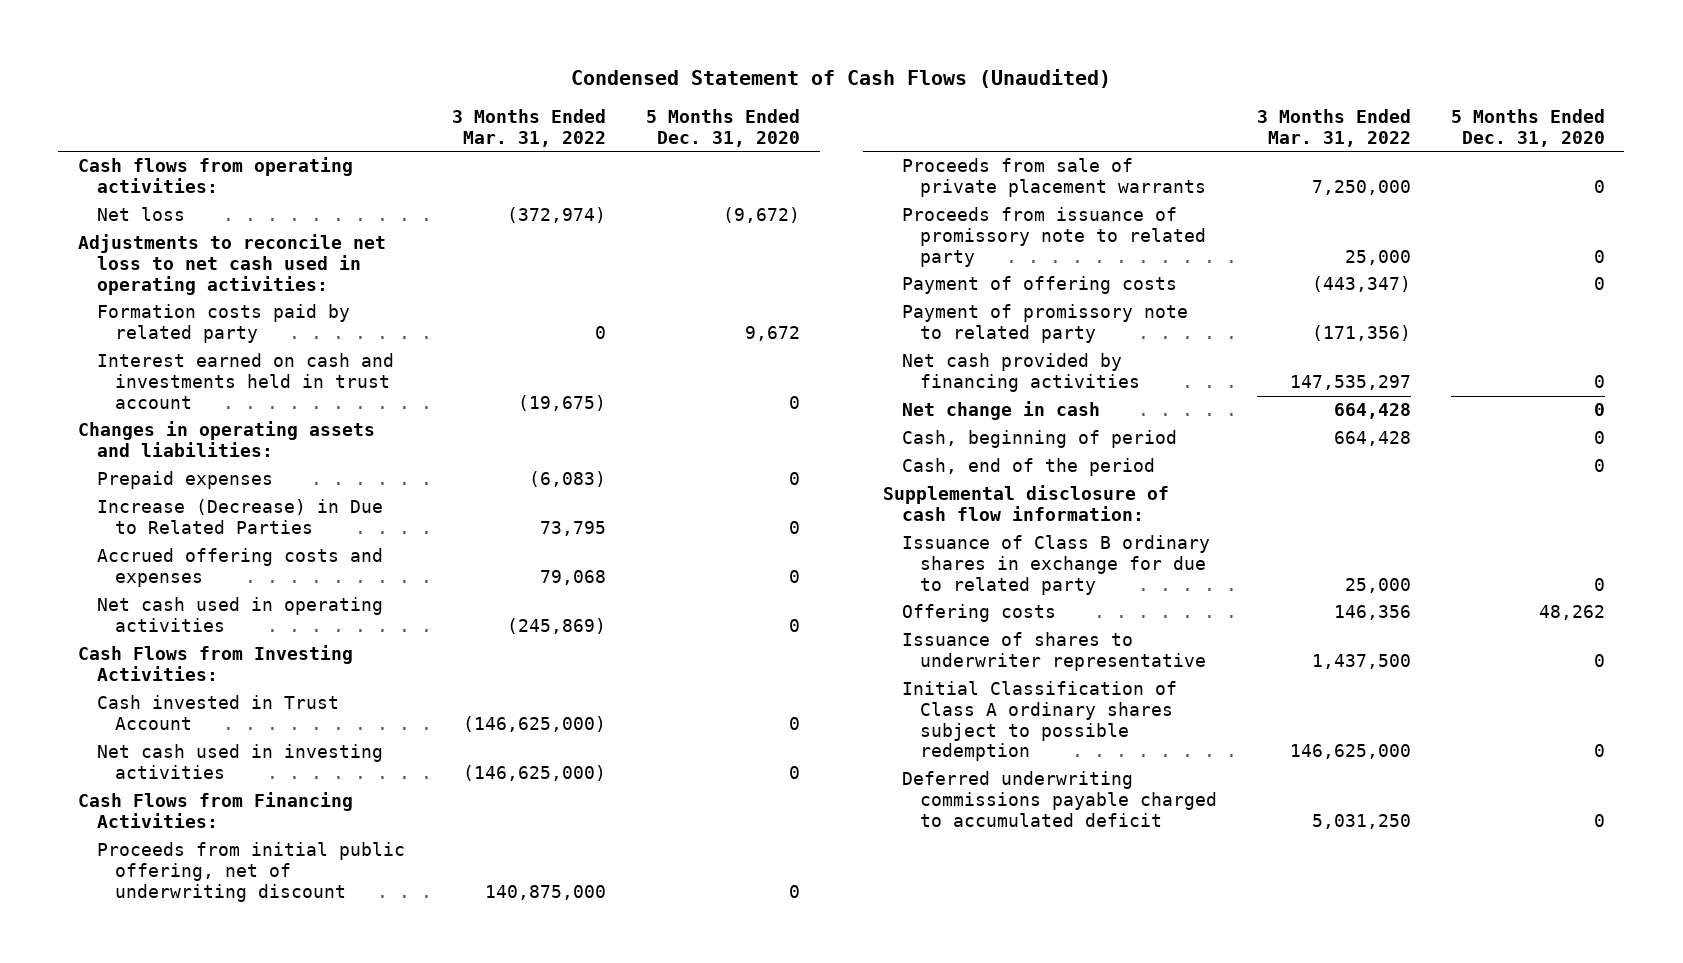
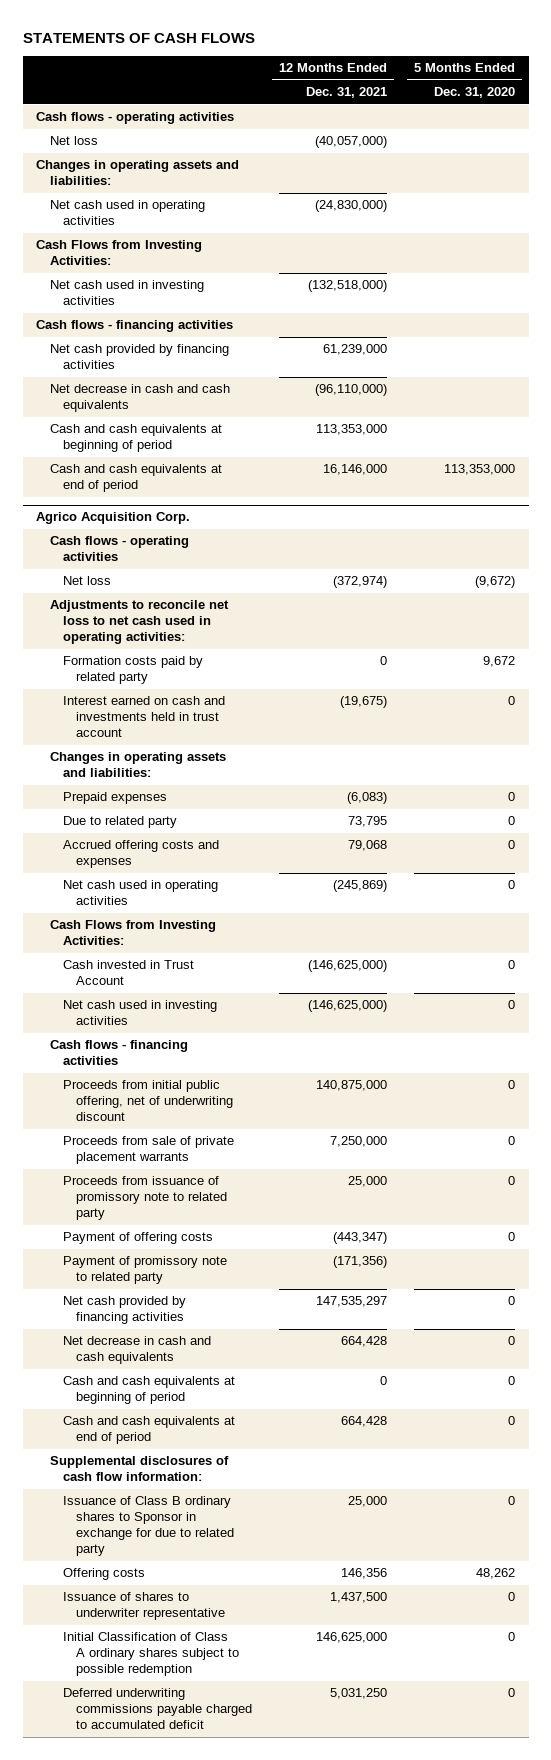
- Condensed Statement of Cash Flows (Unaudited)
+ STATEMENTS OF CASH FLOWS
- | 3 Months Ended Mar. 31, 2022 | 5 Months Ended Dec. 31, 2020
+ | 12 Months Ended Dec. 31, 2021 | 5 Months Ended Dec. 31, 2020
- Cash flows from operating activities:
+ Cash flows - operating activities
+ Net loss | (40,057,000) |
+ Changes in operating assets and liabilities:
+ Net cash used in operating activities | (24,830,000) |
+ Cash Flows from Investing Activities:
+ Net cash used in investing activities | (132,518,000) |
+ Cash flows - financing activities
+ Net cash provided by financing activities | 61,239,000 |
+ Net decrease in cash and cash equivalents | (96,110,000) |
+ Cash and cash equivalents at beginning of period | 113,353,000 |
+ Cash and cash equivalents at end of period | 16,146,000 | 113,353,000
+ Agrico Acquisition Corp.
+ Cash flows - operating activities
- Increase (Decrease) in Due to Related Parties | 73,795 | 0
+ Due to related party | 73,795 | 0
- Cash Flows from Financing Activities:
+ Cash flows - financing activities
- Net change in cash | 664,428 | 0
- Cash, beginning of period | 664,428 | 0
- Cash, end of the period | | 0
- Supplemental disclosure of cash flow information:
- Issuance of Class B ordinary shares in exchange for due to related party | 25,000 | 0
+ Net decrease in cash and cash equivalents | 664,428 | 0
+ Cash and cash equivalents at beginning of period | 0 | 0
+ Cash and cash equivalents at end of period | 664,428 | 0
+ Supplemental disclosures of cash flow information:
+ Issuance of Class B ordinary shares to Sponsor in exchange for due to related party | 25,000 | 0

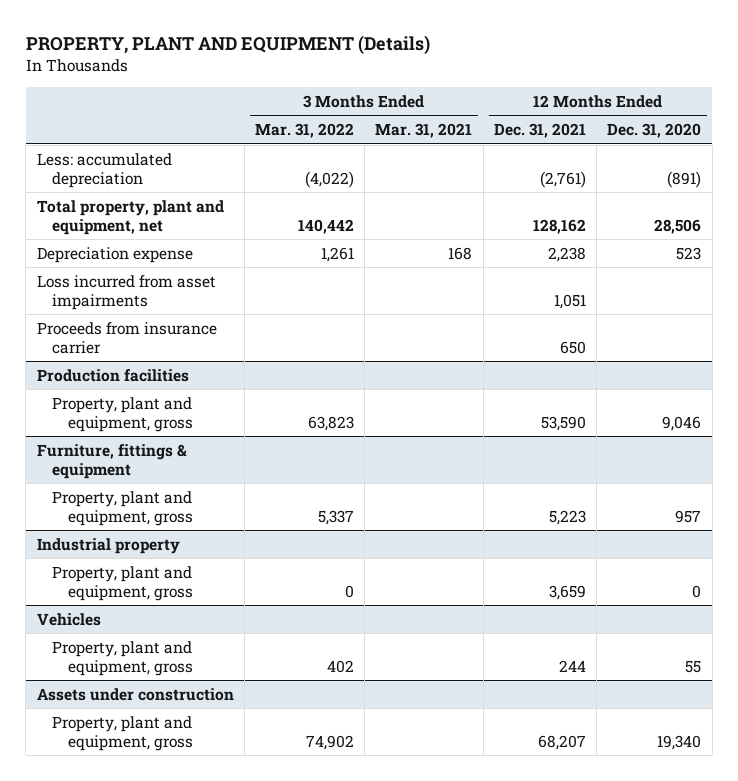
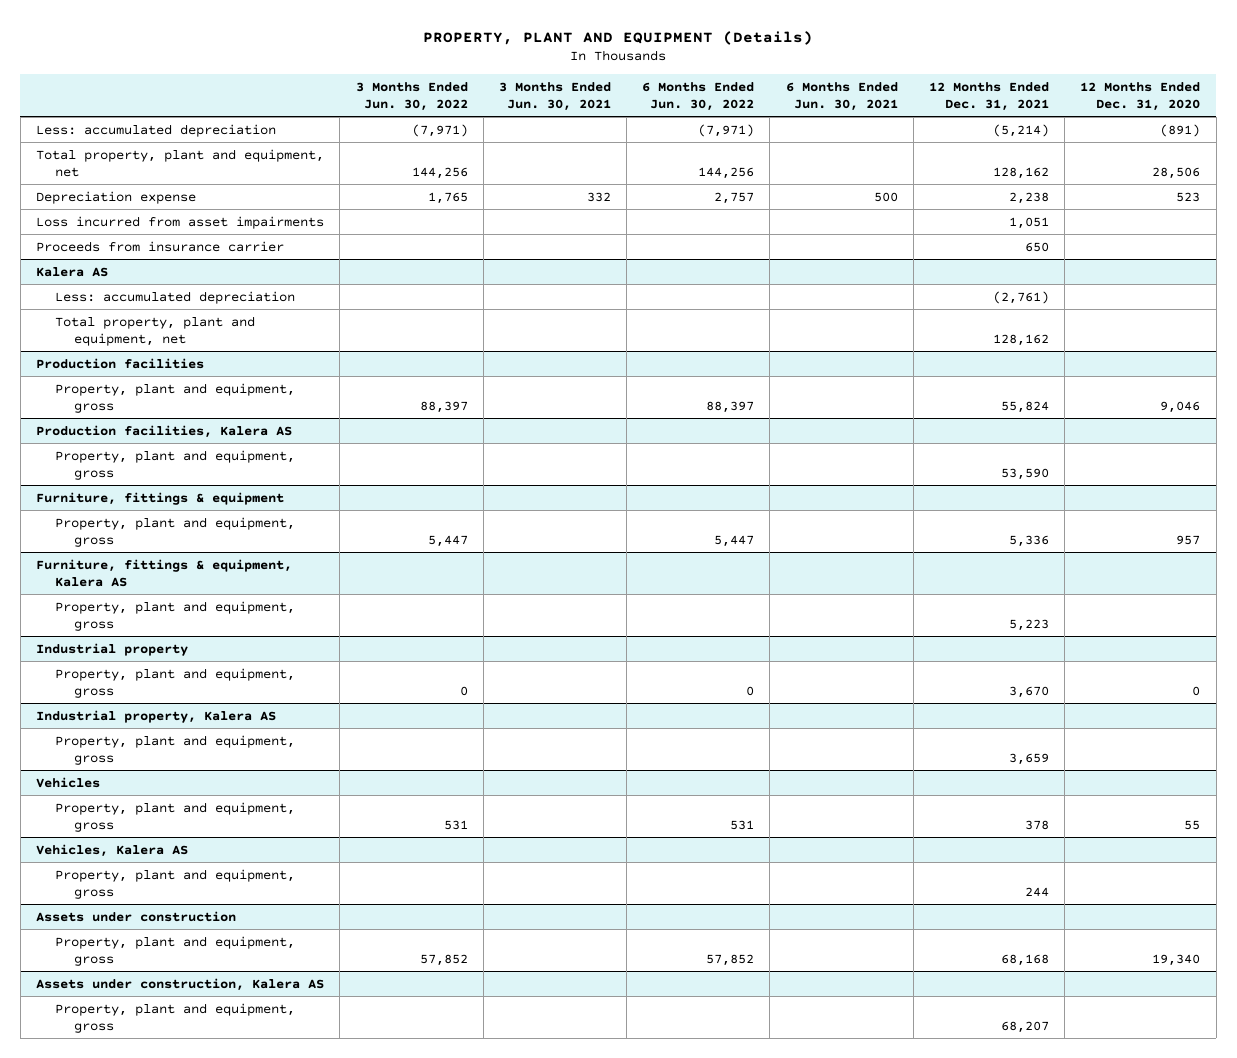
- | 3 Months Ended Mar. 31, 2022 | 3 Months Ended Mar. 31, 2021 | 12 Months Ended Dec. 31, 2021 | 12 Months Ended Dec. 31, 2020
+ | 3 Months Ended Jun. 30, 2022 | 3 Months Ended Jun. 30, 2021 | 6 Months Ended Jun. 30, 2022 | 6 Months Ended Jun. 30, 2021 | 12 Months Ended Dec. 31, 2021 | 12 Months Ended Dec. 31, 2020
- Less: accumulated depreciation | (4,022) | | (2,761) | (891)
+ Less: accumulated depreciation | (7,971) | | (7,971) | | (5,214) | (891)
+ Kalera AS
+ Less: accumulated depreciation | | | | | (2,761) |
+ Total property, plant and equipment, net | | | | | 128,162 |
@ Production facilities
- Property, plant and equipment, gross | 63,823 | | 53,590 | 9,046
+ Property, plant and equipment, gross | 88,397 | | 88,397 | | 55,824 | 9,046
+ Production facilities, Kalera AS
+ Property, plant and equipment, gross | | | | | 53,590 |
@ Furniture, fittings & equipment
- Property, plant and equipment, gross | 5,337 | | 5,223 | 957
+ Property, plant and equipment, gross | 5,447 | | 5,447 | | 5,336 | 957
+ Furniture, fittings & equipment, Kalera AS
+ Property, plant and equipment, gross | | | | | 5,223 |
@ Industrial property
- Property, plant and equipment, gross | 0 | | 3,659 | 0
+ Property, plant and equipment, gross | 0 | | 0 | | 3,670 | 0
+ Industrial property, Kalera AS
+ Property, plant and equipment, gross | | | | | 3,659 |
@ Vehicles
- Property, plant and equipment, gross | 402 | | 244 | 55
+ Property, plant and equipment, gross | 531 | | 531 | | 378 | 55
+ Vehicles, Kalera AS
+ Property, plant and equipment, gross | | | | | 244 |
@ Assets under construction
- Property, plant and equipment, gross | 74,902 | | 68,207 | 19,340
+ Property, plant and equipment, gross | 57,852 | | 57,852 | | 68,168 | 19,340
+ Assets under construction, Kalera AS
+ Property, plant and equipment, gross | | | | | 68,207 |

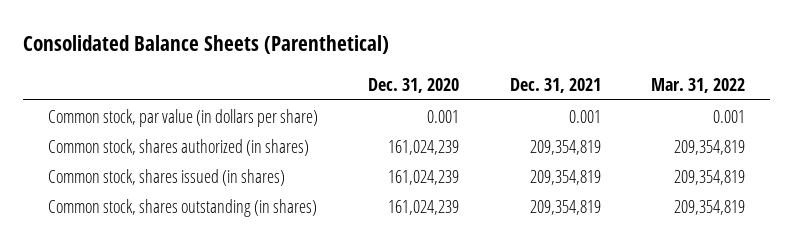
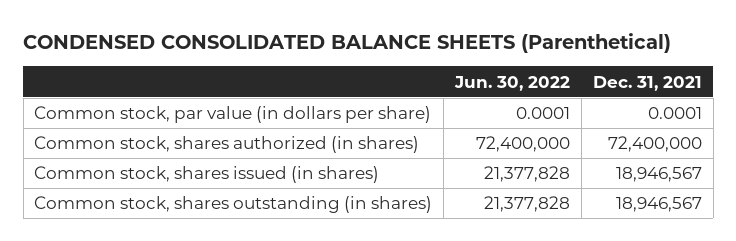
- Consolidated Balance Sheets (Parenthetical)
+ CONDENSED CONSOLIDATED BALANCE SHEETS (Parenthetical)
- | Dec. 31, 2020 | Dec. 31, 2021 | Mar. 31, 2022
+ | Jun. 30, 2022 | Dec. 31, 2021
- Common stock, par value (in dollars per share) | 0.001 | 0.001 | 0.001
- Common stock, shares authorized (in shares) | 161,024,239 | 209,354,819 | 209,354,819
- Common stock, shares issued (in shares) | 161,024,239 | 209,354,819 | 209,354,819
- Common stock, shares outstanding (in shares) | 161,024,239 | 209,354,819 | 209,354,819
+ Common stock, par value (in dollars per share) | 0.0001 | 0.0001
+ Common stock, shares authorized (in shares) | 72,400,000 | 72,400,000
+ Common stock, shares issued (in shares) | 21,377,828 | 18,946,567
+ Common stock, shares outstanding (in shares) | 21,377,828 | 18,946,567

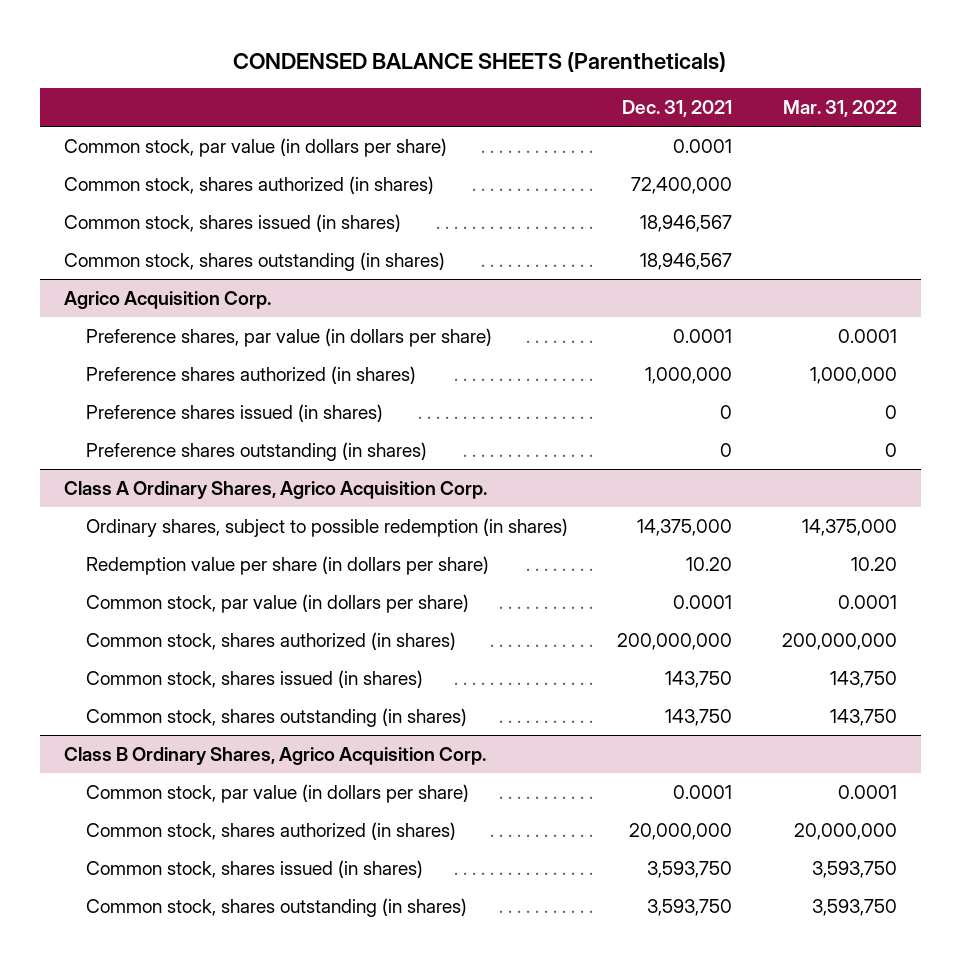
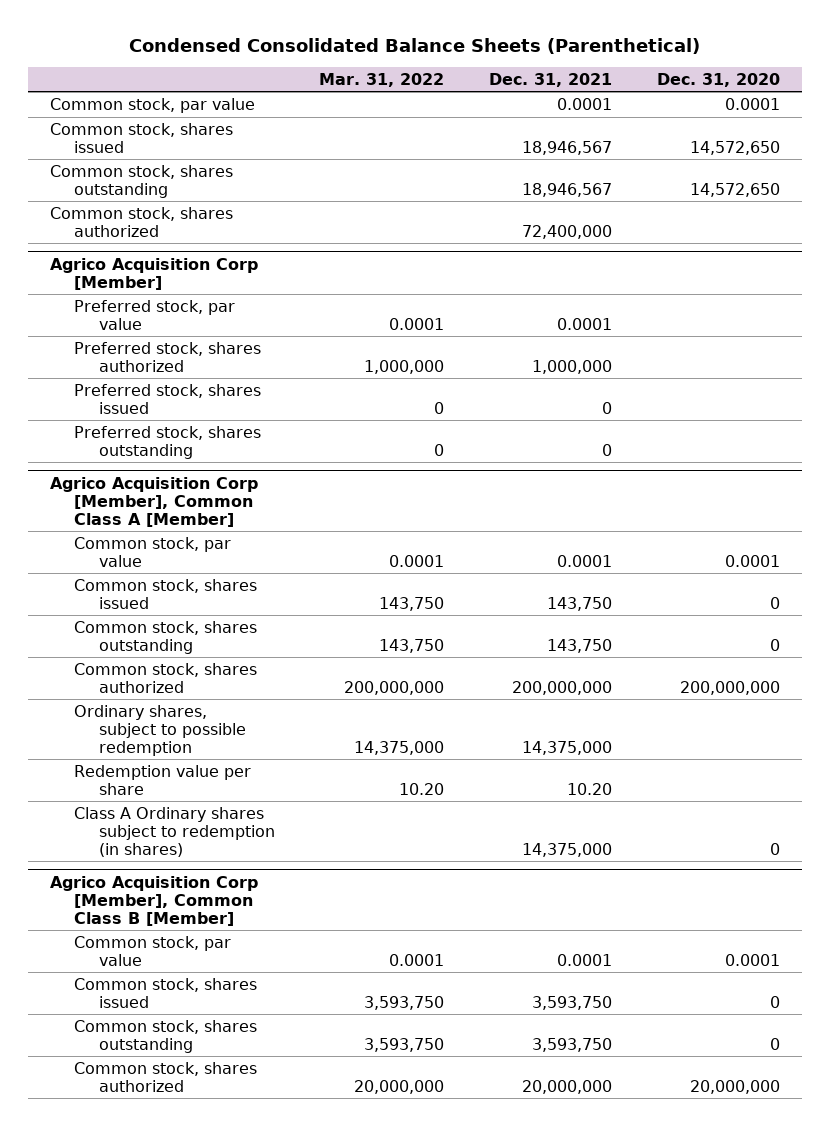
- CONDENSED BALANCE SHEETS (Parentheticals)
+ Condensed Consolidated Balance Sheets (Parenthetical)
- | Dec. 31, 2021 | Mar. 31, 2022
+ | Mar. 31, 2022 | Dec. 31, 2021 | Dec. 31, 2020
- Common stock, par value (in dollars per share) | 0.0001 |
- Common stock, shares authorized (in shares) | 72,400,000 |
- Common stock, shares issued (in shares) | 18,946,567 |
- Common stock, shares outstanding (in shares) | 18,946,567 |
- Agrico Acquisition Corp.
- Preference shares, par value (in dollars per share) | 0.0001 | 0.0001
- Preference shares authorized (in shares) | 1,000,000 | 1,000,000
- Preference shares issued (in shares) | 0 | 0
- Preference shares outstanding (in shares) | 0 | 0
- Class A Ordinary Shares, Agrico Acquisition Corp.
- Ordinary shares, subject to possible redemption (in shares) | 14,375,000 | 14,375,000
- Redemption value per share (in dollars per share) | 10.20 | 10.20
- Common stock, par value (in dollars per share) | 0.0001 | 0.0001
- Common stock, shares authorized (in shares) | 200,000,000 | 200,000,000
- Common stock, shares issued (in shares) | 143,750 | 143,750
- Common stock, shares outstanding (in shares) | 143,750 | 143,750
- Class B Ordinary Shares, Agrico Acquisition Corp.
- Common stock, par value (in dollars per share) | 0.0001 | 0.0001
- Common stock, shares authorized (in shares) | 20,000,000 | 20,000,000
- Common stock, shares issued (in shares) | 3,593,750 | 3,593,750
- Common stock, shares outstanding (in shares) | 3,593,750 | 3,593,750
+ Common stock, par value | | 0.0001 | 0.0001
+ Common stock, shares issued | | 18,946,567 | 14,572,650
+ Common stock, shares outstanding | | 18,946,567 | 14,572,650
+ Common stock, shares authorized | | 72,400,000 |
+ Agrico Acquisition Corp [Member]
+ Preferred stock, par value | 0.0001 | 0.0001 |
+ Preferred stock, shares authorized | 1,000,000 | 1,000,000 |
+ Preferred stock, shares issued | 0 | 0 |
+ Preferred stock, shares outstanding | 0 | 0 |
+ Agrico Acquisition Corp [Member], Common Class A [Member]
+ Common stock, par value | 0.0001 | 0.0001 | 0.0001
+ Common stock, shares issued | 143,750 | 143,750 | 0
+ Common stock, shares outstanding | 143,750 | 143,750 | 0
+ Common stock, shares authorized | 200,000,000 | 200,000,000 | 200,000,000
+ Ordinary shares, subject to possible redemption | 14,375,000 | 14,375,000 |
+ Redemption value per share | 10.20 | 10.20 |
+ Class A Ordinary shares subject to redemption (in shares) | | 14,375,000 | 0
+ Agrico Acquisition Corp [Member], Common Class B [Member]
+ Common stock, par value | 0.0001 | 0.0001 | 0.0001
+ Common stock, shares issued | 3,593,750 | 3,593,750 | 0
+ Common stock, shares outstanding | 3,593,750 | 3,593,750 | 0
+ Common stock, shares authorized | 20,000,000 | 20,000,000 | 20,000,000

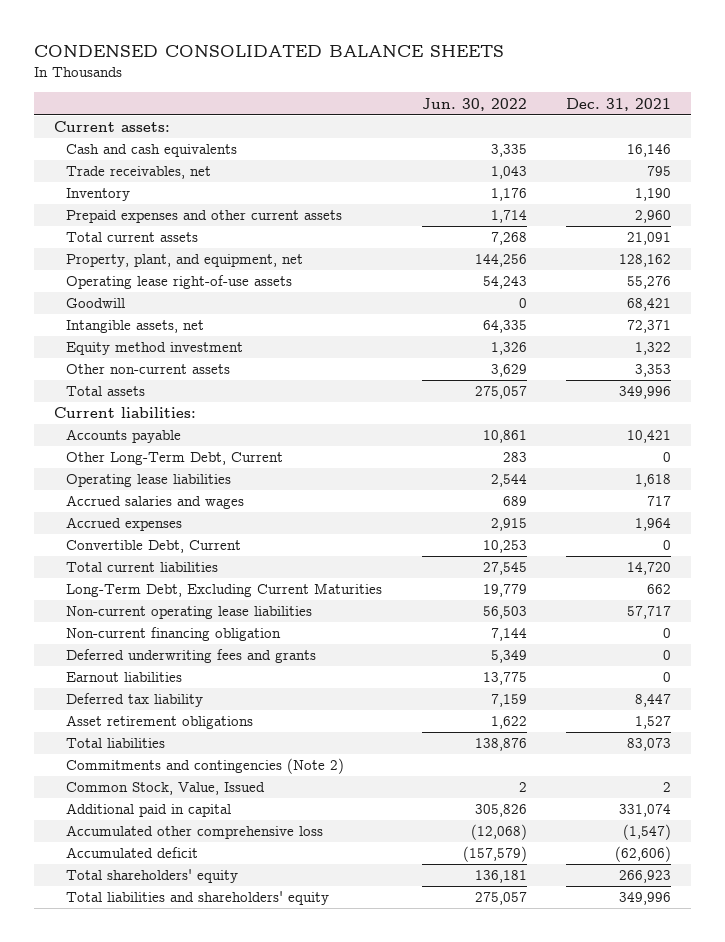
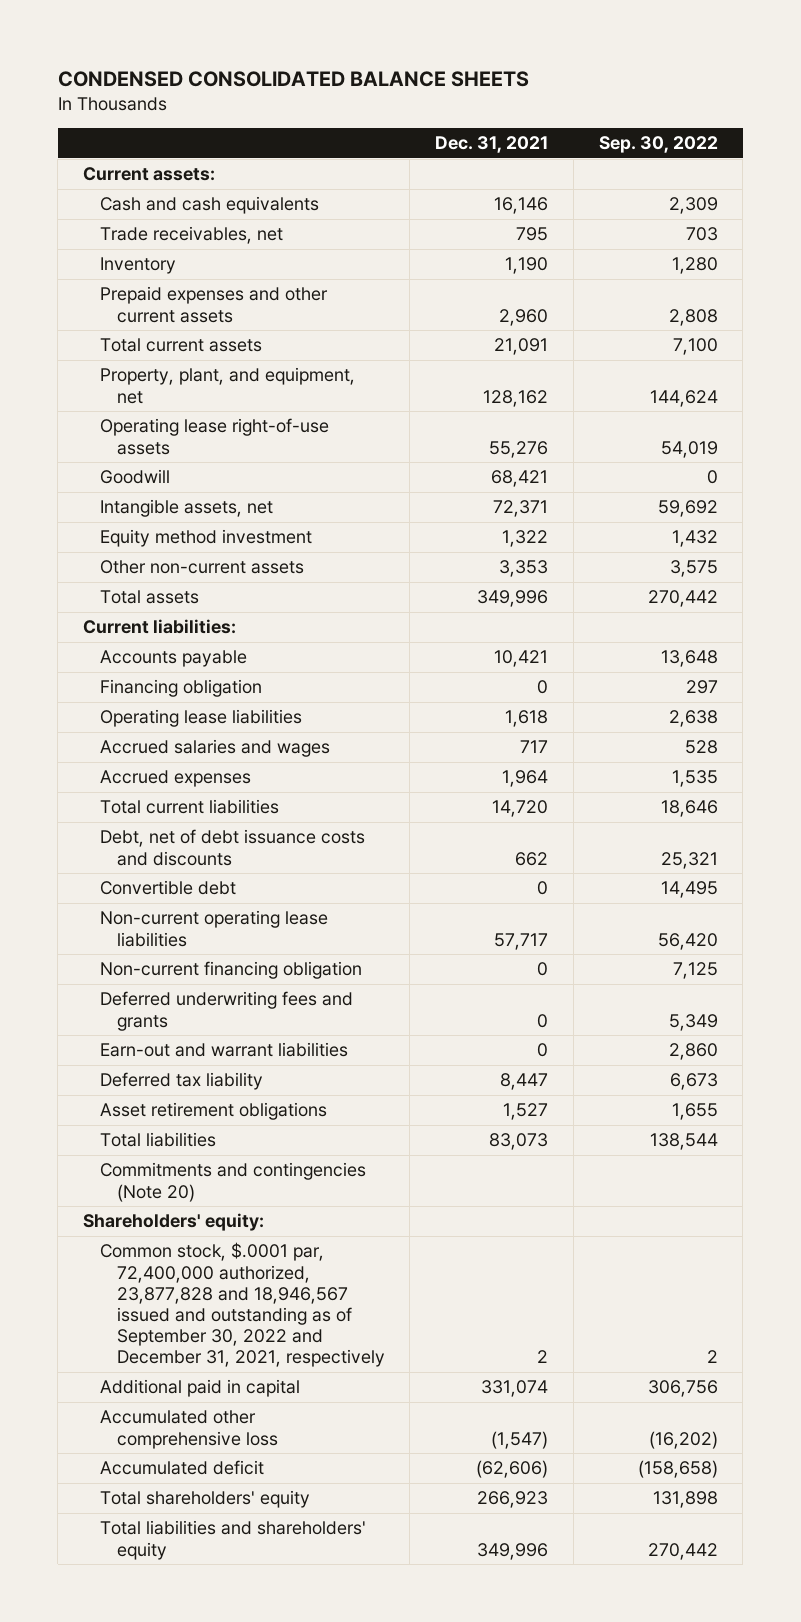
- | Jun. 30, 2022 | Dec. 31, 2021
+ | Dec. 31, 2021 | Sep. 30, 2022
- Other Long-Term Debt, Current | 283 | 0
+ Financing obligation | 0 | 297
- Convertible Debt, Current | 10,253 | 0
- Long-Term Debt, Excluding Current Maturities | 19,779 | 662
+ Debt, net of debt issuance costs and discounts | 662 | 25,321
+ Convertible debt | 0 | 14,495
- Earnout liabilities | 13,775 | 0
+ Earn-out and warrant liabilities | 0 | 2,860
- Commitments and contingencies (Note 2)
- Common Stock, Value, Issued | 2 | 2
+ Commitments and contingencies (Note 20)
+ Shareholders' equity:
+ Common stock, $.0001 par, 72,400,000 authorized, 23,877,828 and 18,946,567 issued and outstanding as of September 30, 2022 and December 31, 2021, respectively | 2 | 2

